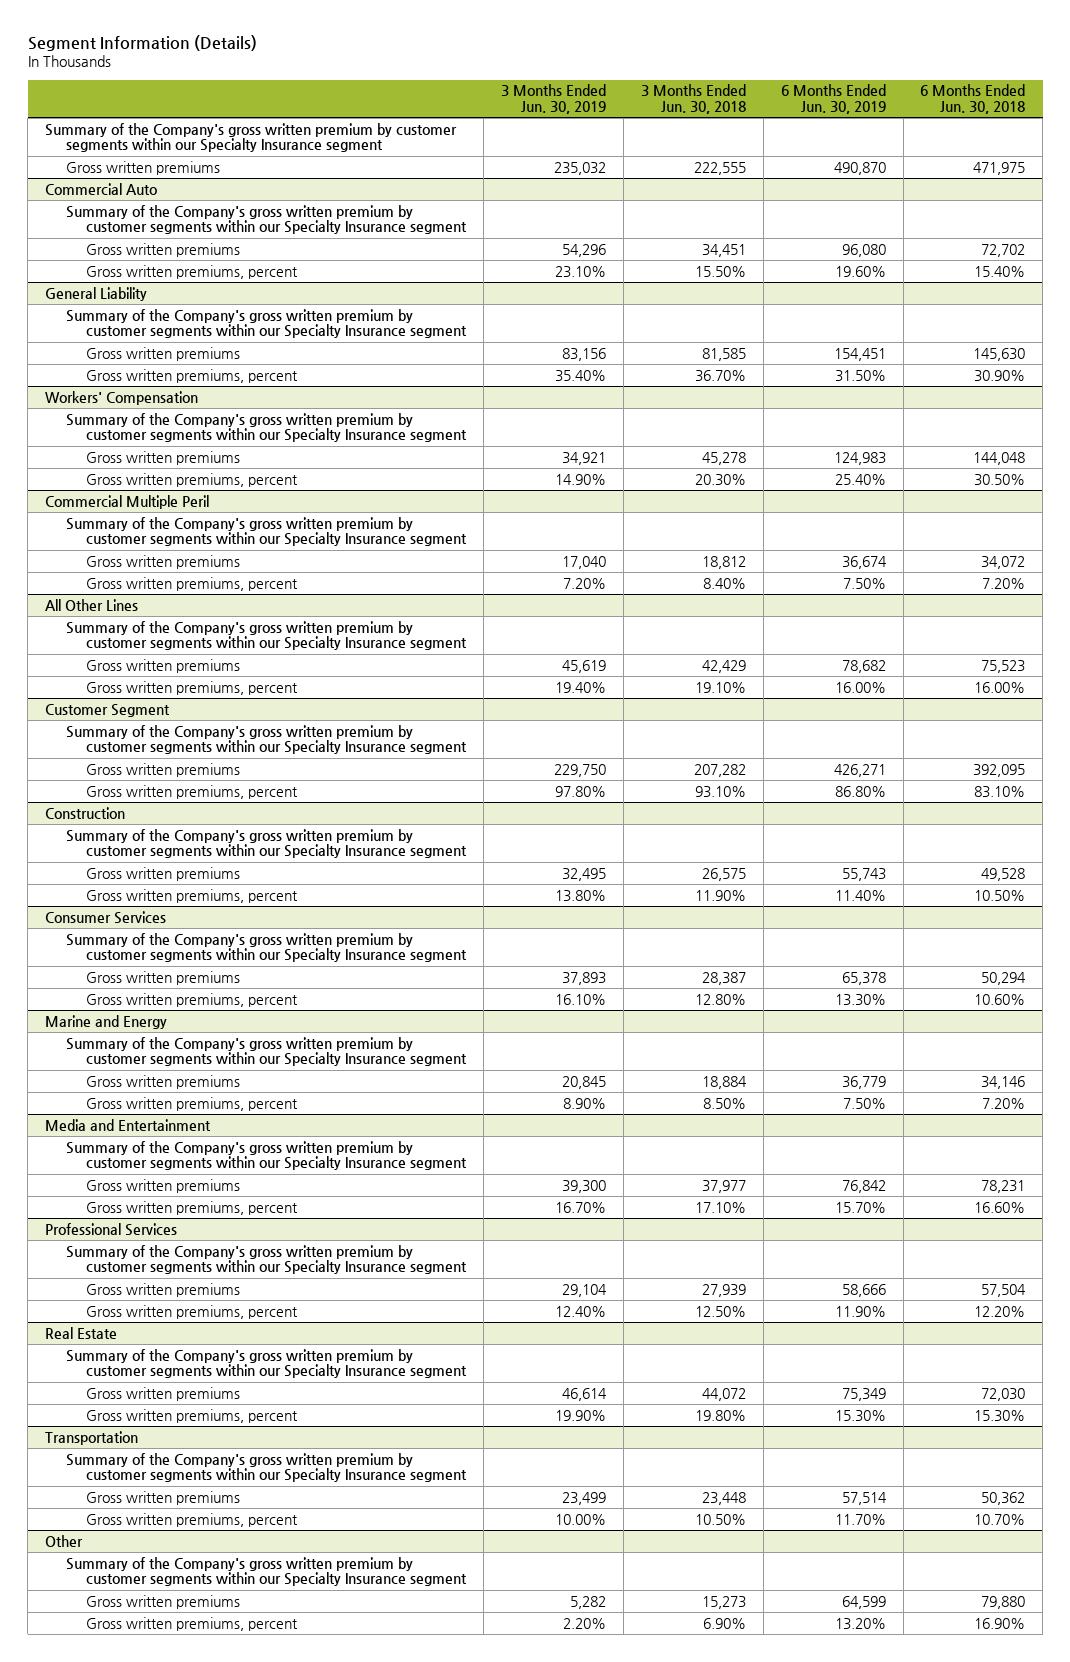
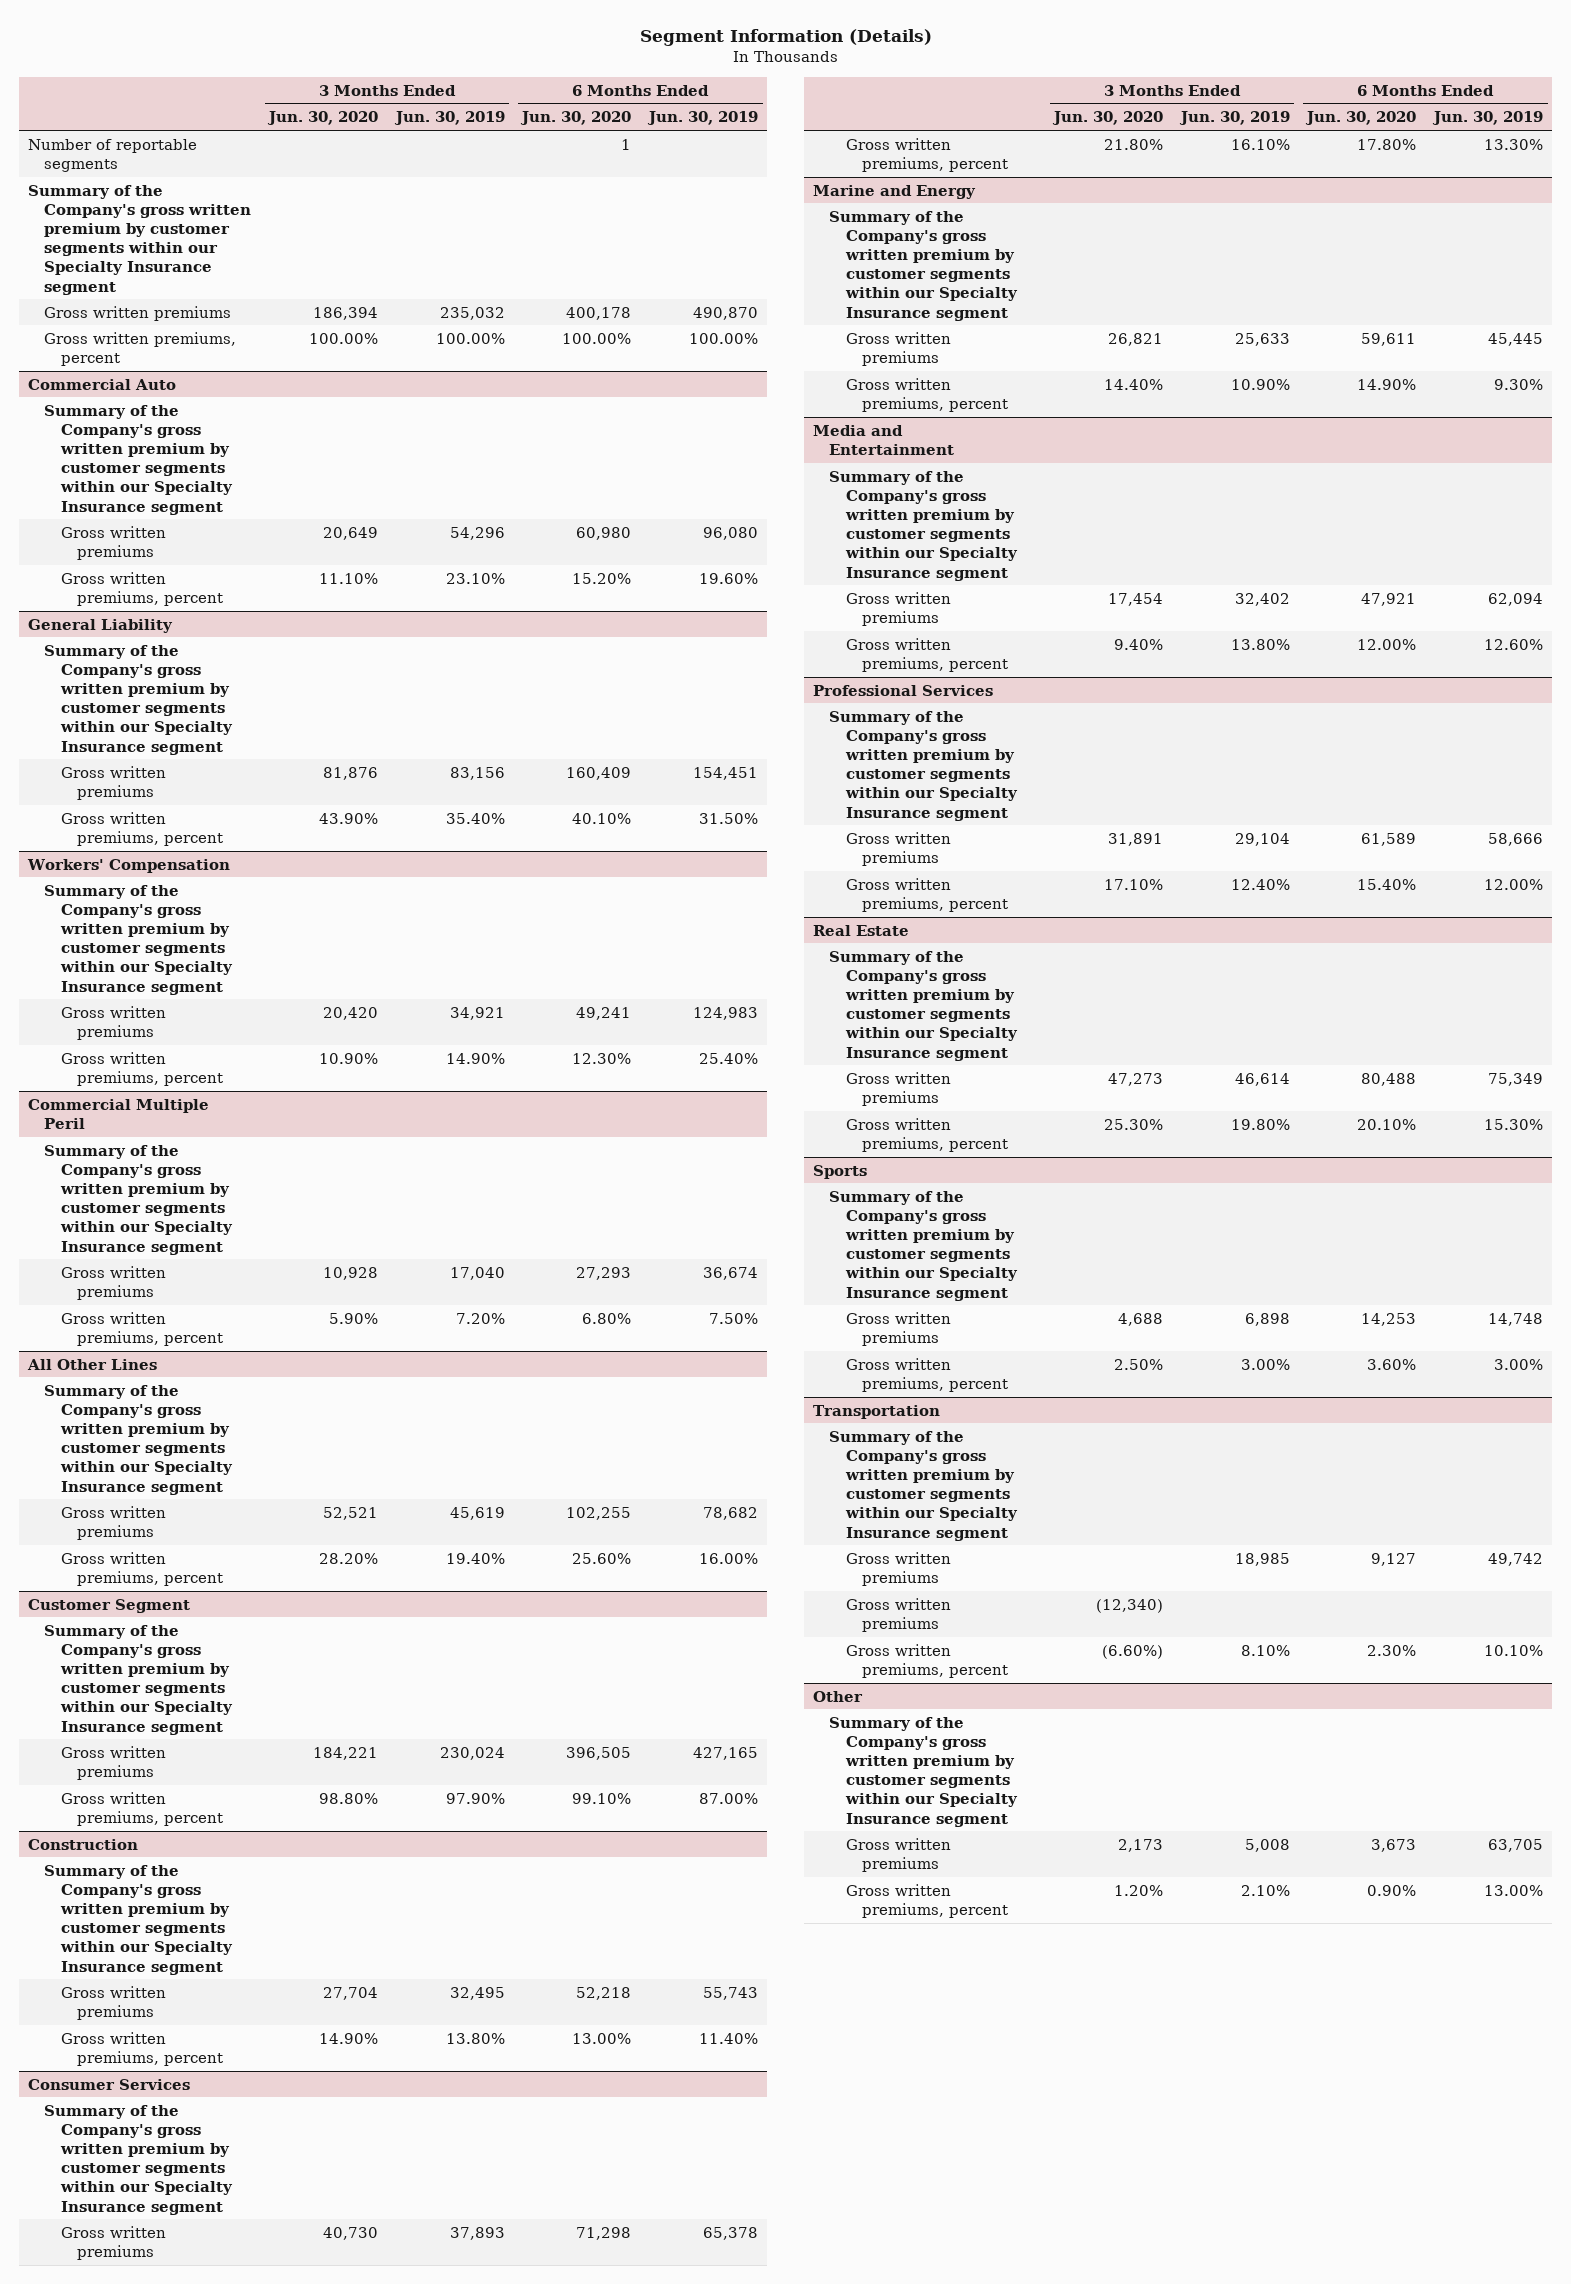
- | 3 Months Ended Jun. 30, 2019 | 3 Months Ended Jun. 30, 2018 | 6 Months Ended Jun. 30, 2019 | 6 Months Ended Jun. 30, 2018
+ | 3 Months Ended Jun. 30, 2020 | 3 Months Ended Jun. 30, 2019 | 6 Months Ended Jun. 30, 2020 | 6 Months Ended Jun. 30, 2019
+ Number of reportable segments | | | 1 |
+ Gross written premiums, percent | 100.00% | 100.00% | 100.00% | 100.00%
@ Customer Segment
- Gross written premiums | 229,750 | 207,282 | 426,271 | 392,095
- Gross written premiums, percent | 97.80% | 93.10% | 86.80% | 83.10%
+ Gross written premiums | 184,221 | 230,024 | 396,505 | 427,165
+ Gross written premiums, percent | 98.80% | 97.90% | 99.10% | 87.00%
@ Marine and Energy
- Gross written premiums | 20,845 | 18,884 | 36,779 | 34,146
- Gross written premiums, percent | 8.90% | 8.50% | 7.50% | 7.20%
+ Gross written premiums | 26,821 | 25,633 | 59,611 | 45,445
+ Gross written premiums, percent | 14.40% | 10.90% | 14.90% | 9.30%
@ Media and Entertainment
- Gross written premiums | 39,300 | 37,977 | 76,842 | 78,231
- Gross written premiums, percent | 16.70% | 17.10% | 15.70% | 16.60%
+ Gross written premiums | 17,454 | 32,402 | 47,921 | 62,094
+ Gross written premiums, percent | 9.40% | 13.80% | 12.00% | 12.60%
@ Professional Services
- Gross written premiums, percent | 12.40% | 12.50% | 11.90% | 12.20%
+ Gross written premiums, percent | 17.10% | 12.40% | 15.40% | 12.00%
@ Real Estate
- Gross written premiums, percent | 19.90% | 19.80% | 15.30% | 15.30%
+ Gross written premiums, percent | 25.30% | 19.80% | 20.10% | 15.30%
+ Sports
+ Summary of the Company's gross written premium by customer segments within our Specialty Insurance segment
+ Gross written premiums | 4,688 | 6,898 | 14,253 | 14,748
+ Gross written premiums, percent | 2.50% | 3.00% | 3.60% | 3.00%
@ Transportation
- Gross written premiums | 23,499 | 23,448 | 57,514 | 50,362
- Gross written premiums, percent | 10.00% | 10.50% | 11.70% | 10.70%
+ Gross written premiums | | 18,985 | 9,127 | 49,742
+ Gross written premiums | (12,340) | | |
+ Gross written premiums, percent | (6.60%) | 8.10% | 2.30% | 10.10%
@ Other
- Gross written premiums | 5,282 | 15,273 | 64,599 | 79,880
- Gross written premiums, percent | 2.20% | 6.90% | 13.20% | 16.90%
+ Gross written premiums | 2,173 | 5,008 | 3,673 | 63,705
+ Gross written premiums, percent | 1.20% | 2.10% | 0.90% | 13.00%

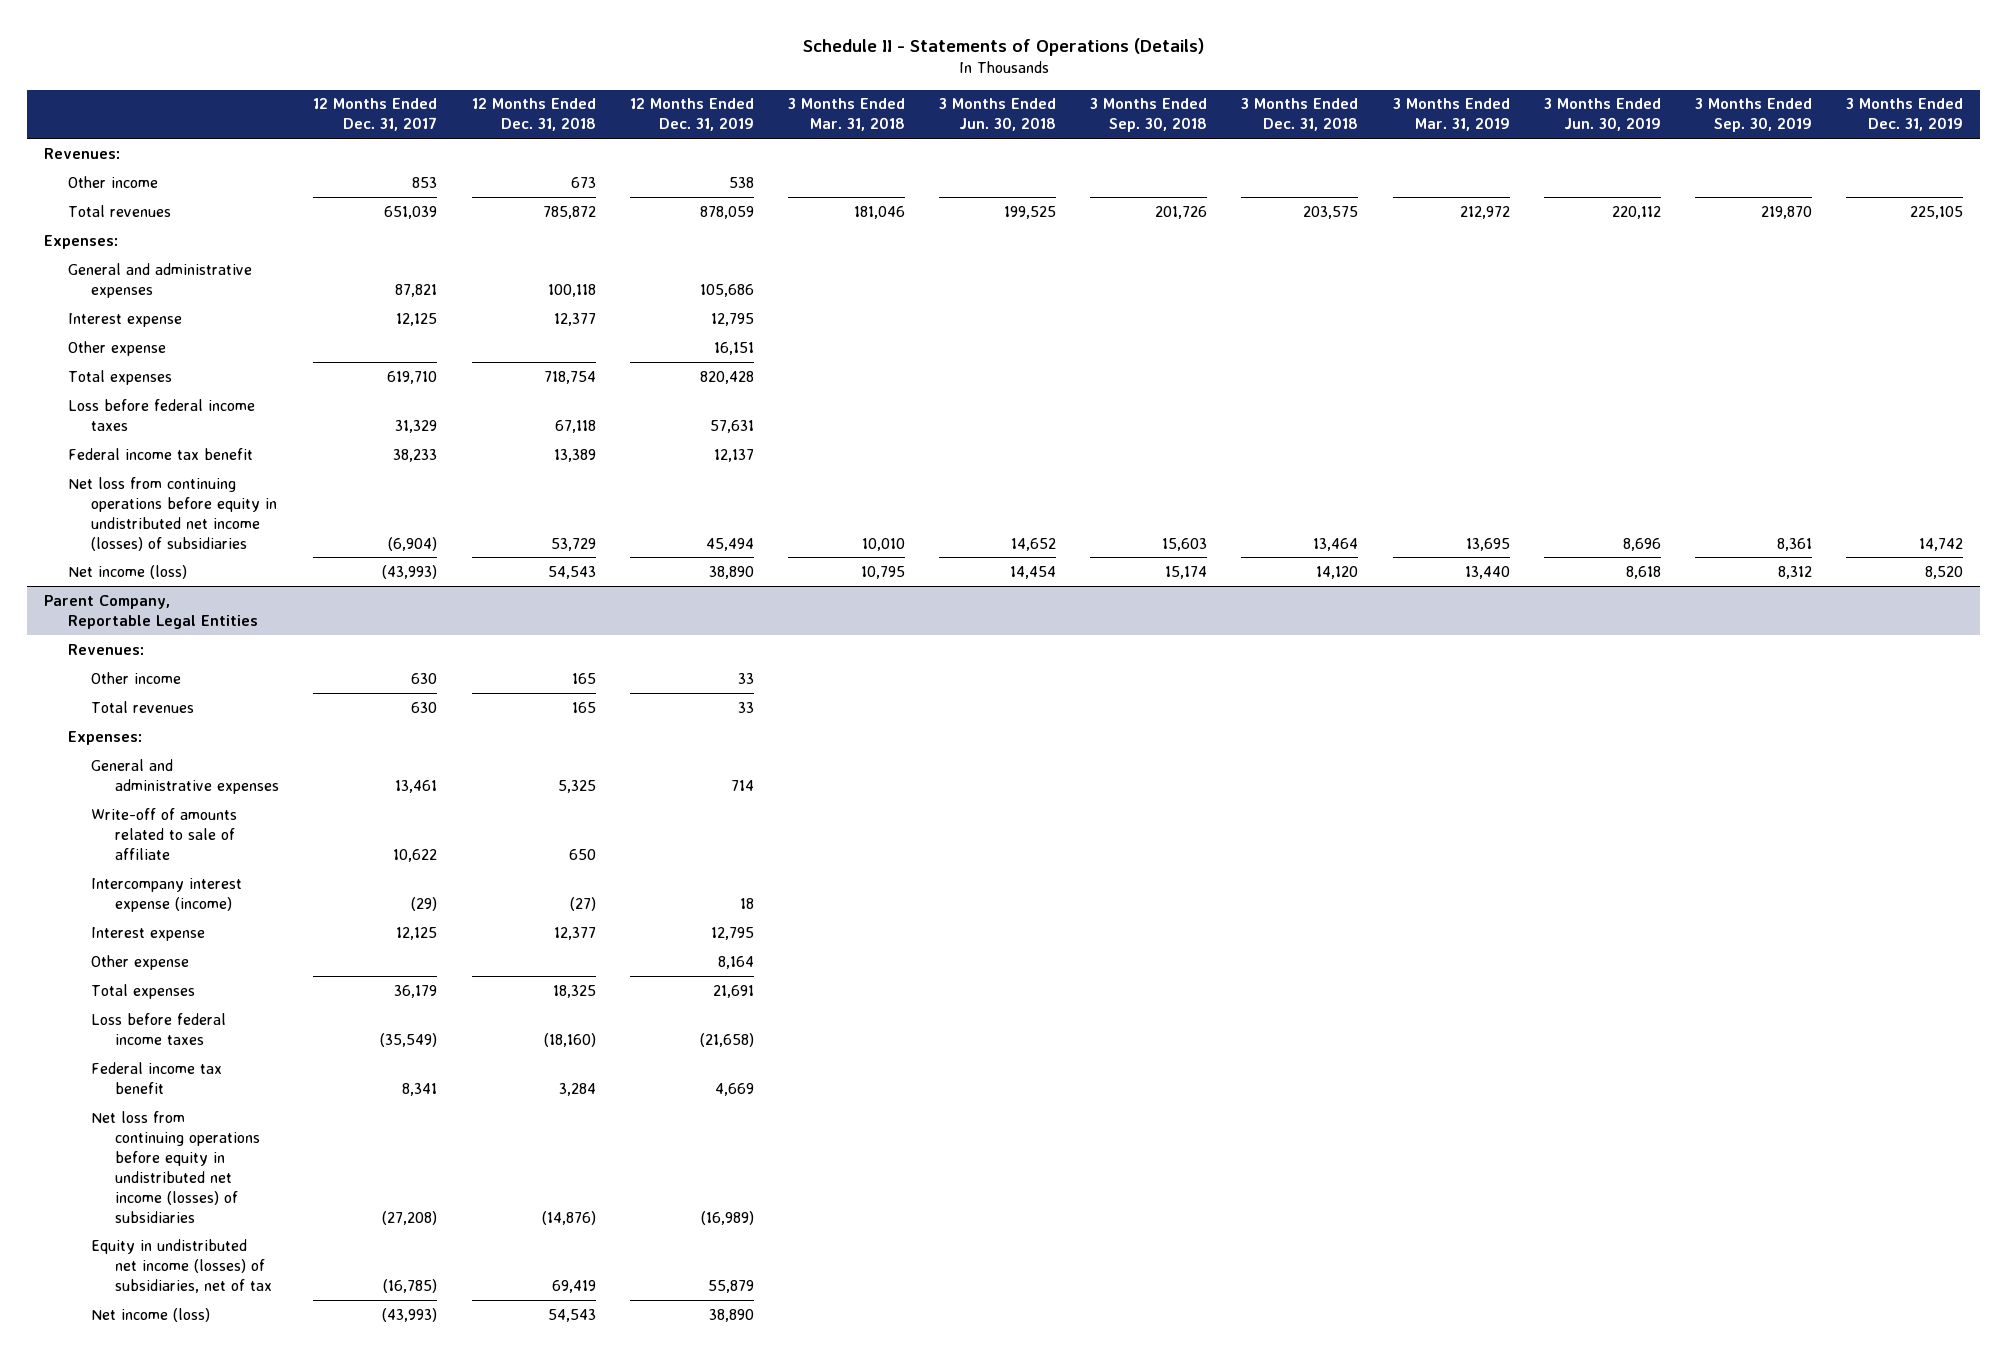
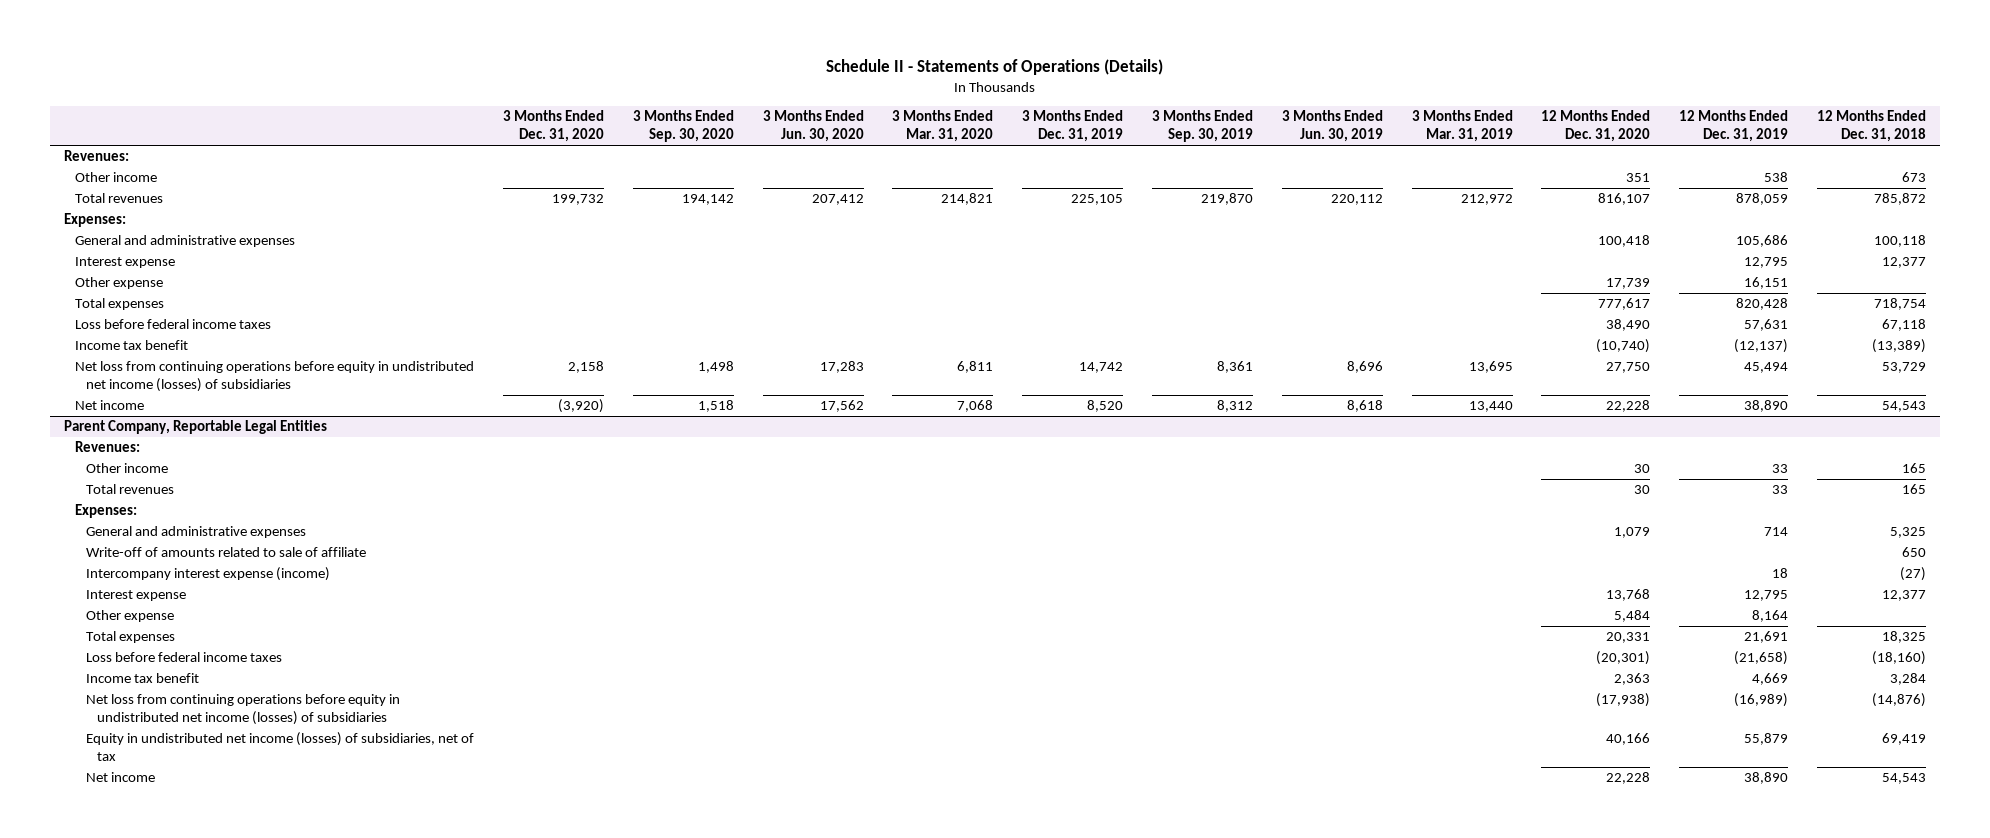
- | 12 Months Ended Dec. 31, 2017 | 12 Months Ended Dec. 31, 2018 | 12 Months Ended Dec. 31, 2019 | 3 Months Ended Mar. 31, 2018 | 3 Months Ended Jun. 30, 2018 | 3 Months Ended Sep. 30, 2018 | 3 Months Ended Dec. 31, 2018 | 3 Months Ended Mar. 31, 2019 | 3 Months Ended Jun. 30, 2019 | 3 Months Ended Sep. 30, 2019 | 3 Months Ended Dec. 31, 2019
+ | 3 Months Ended Dec. 31, 2020 | 3 Months Ended Sep. 30, 2020 | 3 Months Ended Jun. 30, 2020 | 3 Months Ended Mar. 31, 2020 | 3 Months Ended Dec. 31, 2019 | 3 Months Ended Sep. 30, 2019 | 3 Months Ended Jun. 30, 2019 | 3 Months Ended Mar. 31, 2019 | 12 Months Ended Dec. 31, 2020 | 12 Months Ended Dec. 31, 2019 | 12 Months Ended Dec. 31, 2018
- Federal income tax benefit | 38,233 | 13,389 | 12,137 | | | | | | | |
+ Income tax benefit | | | | | | | | | (10,740) | (12,137) | (13,389)
- Net income (loss) | (43,993) | 54,543 | 38,890 | 10,795 | 14,454 | 15,174 | 14,120 | 13,440 | 8,618 | 8,312 | 8,520
+ Net income | (3,920) | 1,518 | 17,562 | 7,068 | 8,520 | 8,312 | 8,618 | 13,440 | 22,228 | 38,890 | 54,543
@ Parent Company, Reportable Legal Entities
- Federal income tax benefit | 8,341 | 3,284 | 4,669 | | | | | | | |
+ Income tax benefit | | | | | | | | | 2,363 | 4,669 | 3,284
- Net income (loss) | (43,993) | 54,543 | 38,890 | | | | | | | |
+ Net income | | | | | | | | | 22,228 | 38,890 | 54,543

